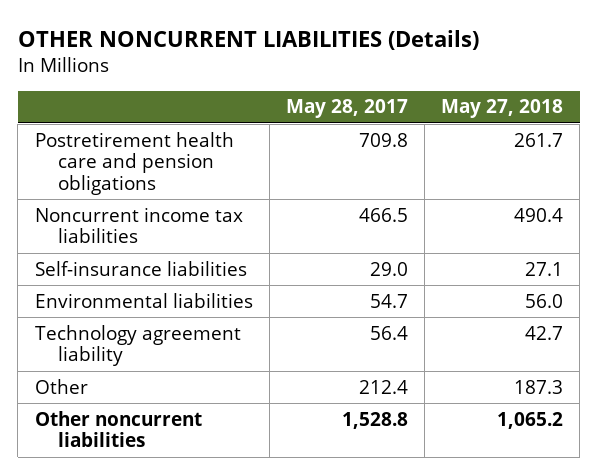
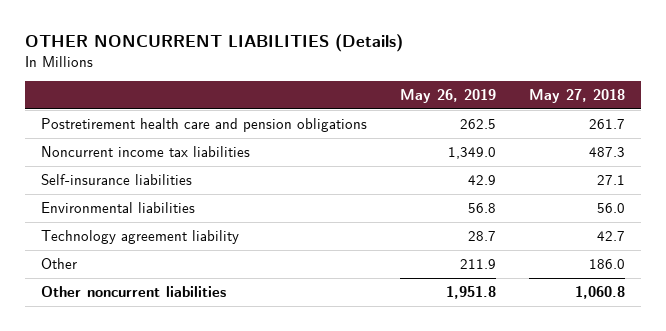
- | May 28, 2017 | May 27, 2018
+ | May 26, 2019 | May 27, 2018
- Noncurrent income tax liabilities | 466.5 | 490.4
+ Noncurrent income tax liabilities | 1,349.0 | 487.3
- Other | 212.4 | 187.3
- Other noncurrent liabilities | 1,528.8 | 1,065.2
+ Other | 211.9 | 186.0
+ Other noncurrent liabilities | 1,951.8 | 1,060.8

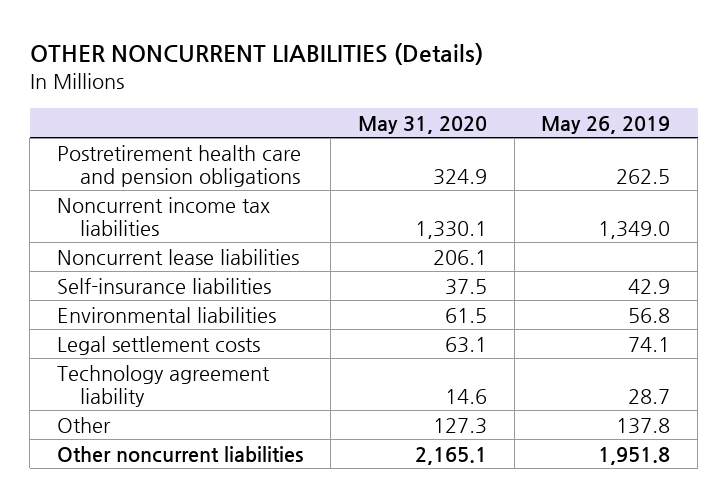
- | May 26, 2019 | May 27, 2018
+ | May 31, 2020 | May 26, 2019
+ Noncurrent lease liabilities | 206.1 |
+ Legal settlement costs | 63.1 | 74.1
- Other | 211.9 | 186.0
+ Other | 127.3 | 137.8

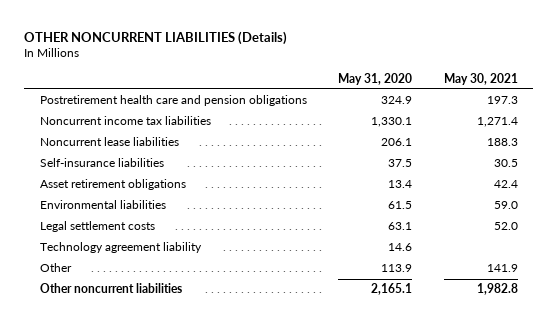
- | May 31, 2020 | May 26, 2019
+ | May 31, 2020 | May 30, 2021
+ Asset retirement obligations | 13.4 | 42.4
- Other | 127.3 | 137.8
+ Other | 113.9 | 141.9

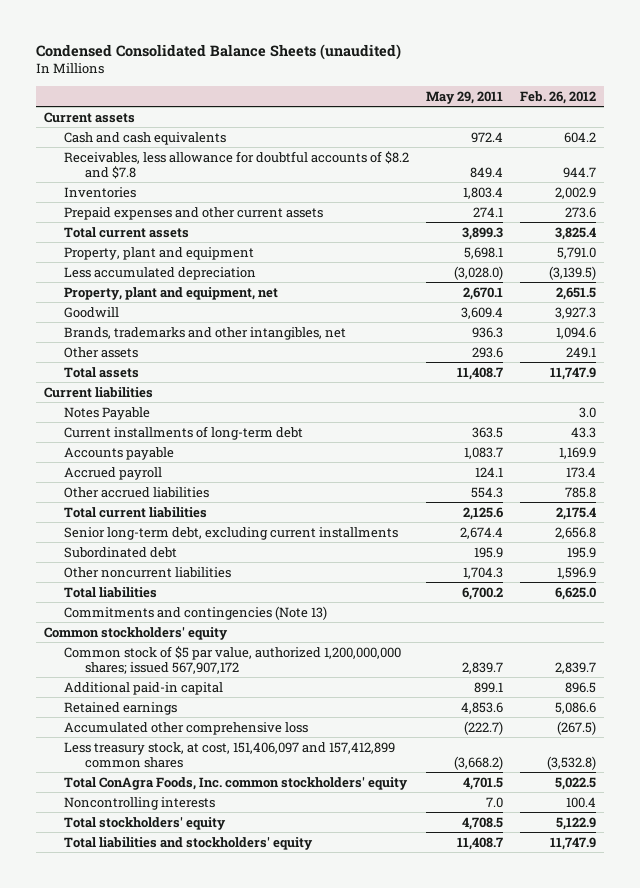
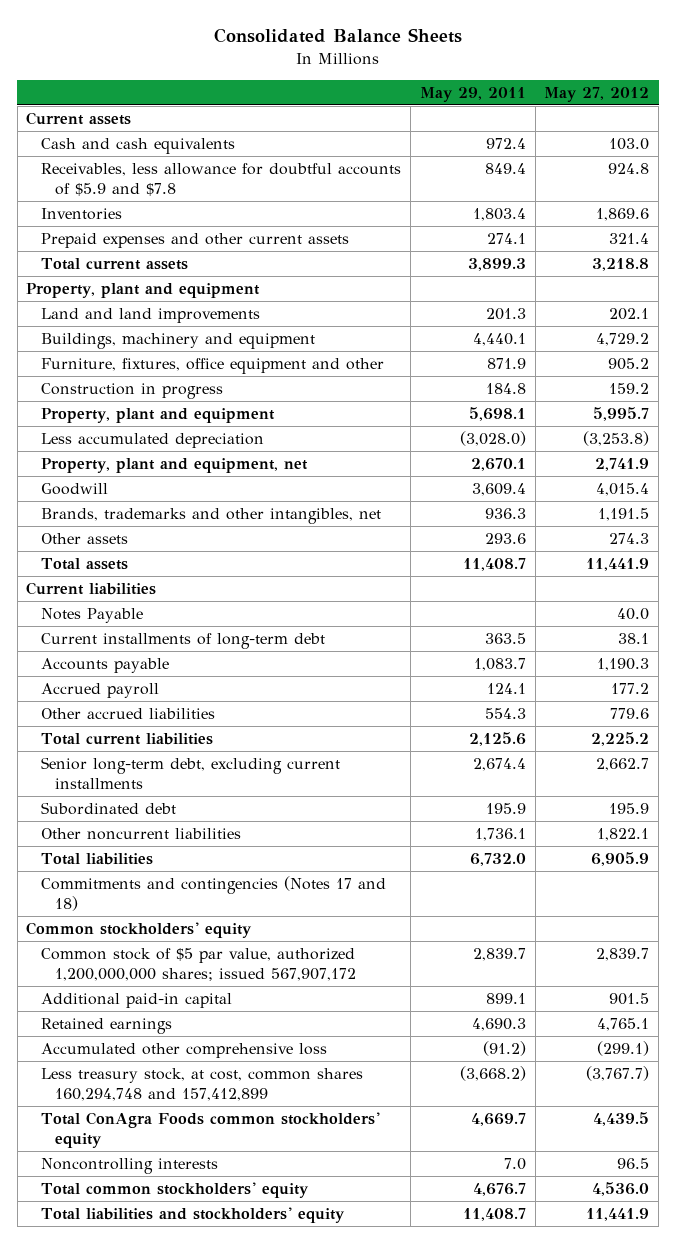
- Condensed Consolidated Balance Sheets (unaudited)
+ Consolidated Balance Sheets
- | May 29, 2011 | Feb. 26, 2012
+ | May 29, 2011 | May 27, 2012
- Receivables, less allowance for doubtful accounts of $8.2 and $7.8 | 849.4 | 944.7
+ Receivables, less allowance for doubtful accounts of $5.9 and $7.8 | 849.4 | 924.8
+ Property, plant and equipment
+ Land and land improvements | 201.3 | 202.1
+ Buildings, machinery and equipment | 4,440.1 | 4,729.2
+ Furniture, fixtures, office equipment and other | 871.9 | 905.2
+ Construction in progress | 184.8 | 159.2
- Other noncurrent liabilities | 1,704.3 | 1,596.9
- Total liabilities | 6,700.2 | 6,625.0
- Commitments and contingencies (Note 13)
+ Other noncurrent liabilities | 1,736.1 | 1,822.1
+ Total liabilities | 6,732.0 | 6,905.9
+ Commitments and contingencies (Notes 17 and 18)
- Retained earnings | 4,853.6 | 5,086.6
- Accumulated other comprehensive loss | (222.7) | (267.5)
- Less treasury stock, at cost, 151,406,097 and 157,412,899 common shares | (3,668.2) | (3,532.8)
- Total ConAgra Foods, Inc. common stockholders' equity | 4,701.5 | 5,022.5
+ Retained earnings | 4,690.3 | 4,765.1
+ Accumulated other comprehensive loss | (91.2) | (299.1)
+ Less treasury stock, at cost, common shares 160,294,748 and 157,412,899 | (3,668.2) | (3,767.7)
+ Total ConAgra Foods common stockholders' equity | 4,669.7 | 4,439.5
- Total stockholders' equity | 4,708.5 | 5,122.9
+ Total common stockholders' equity | 4,676.7 | 4,536.0

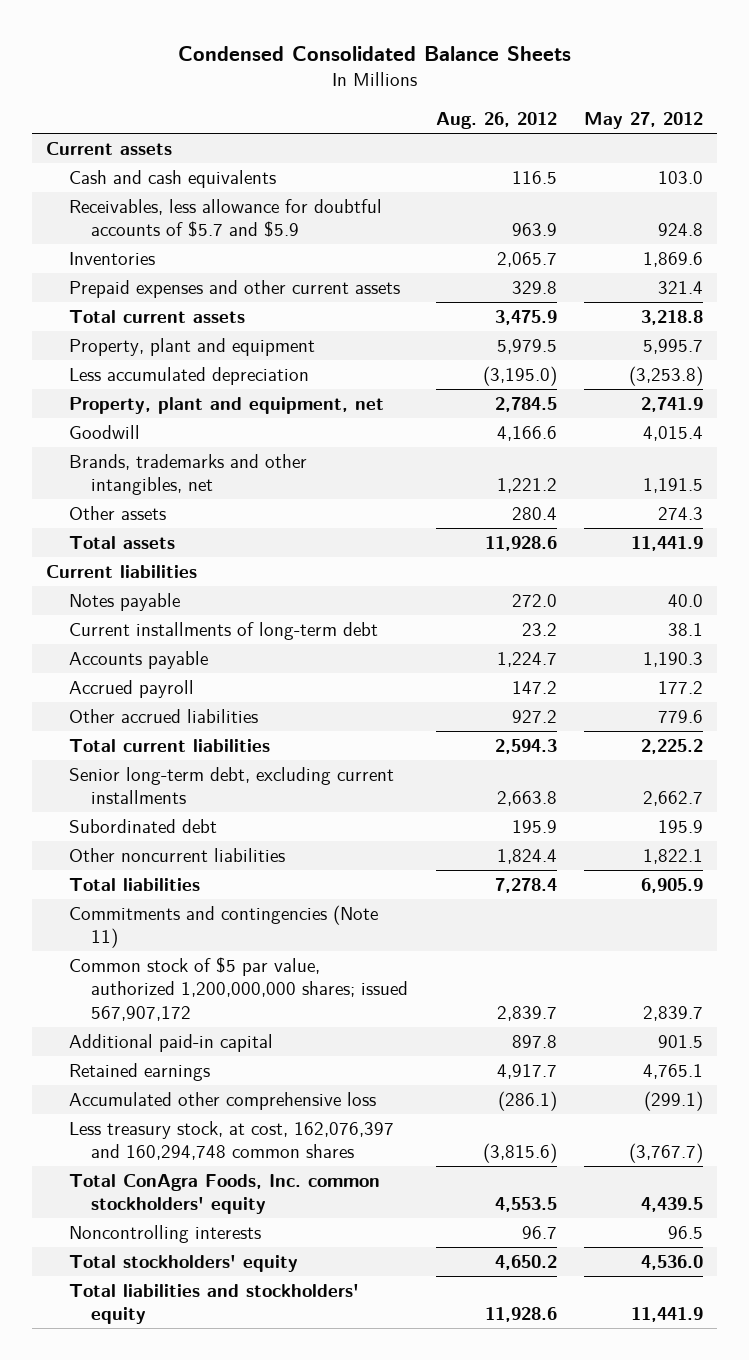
- Consolidated Balance Sheets
+ Condensed Consolidated Balance Sheets
- | May 29, 2011 | May 27, 2012
+ | Aug. 26, 2012 | May 27, 2012
- Receivables, less allowance for doubtful accounts of $5.9 and $7.8 | 849.4 | 924.8
+ Receivables, less allowance for doubtful accounts of $5.7 and $5.9 | 963.9 | 924.8
- Property, plant and equipment
- Land and land improvements | 201.3 | 202.1
- Buildings, machinery and equipment | 4,440.1 | 4,729.2
- Furniture, fixtures, office equipment and other | 871.9 | 905.2
- Construction in progress | 184.8 | 159.2
- Notes Payable | | 40.0
+ Notes payable | 272.0 | 40.0
- Commitments and contingencies (Notes 17 and 18)
- Common stockholders' equity
+ Commitments and contingencies (Note 11)
- Less treasury stock, at cost, common shares 160,294,748 and 157,412,899 | (3,668.2) | (3,767.7)
- Total ConAgra Foods common stockholders' equity | 4,669.7 | 4,439.5
+ Less treasury stock, at cost, 162,076,397 and 160,294,748 common shares | (3,815.6) | (3,767.7)
+ Total ConAgra Foods, Inc. common stockholders' equity | 4,553.5 | 4,439.5
- Total common stockholders' equity | 4,676.7 | 4,536.0
+ Total stockholders' equity | 4,650.2 | 4,536.0

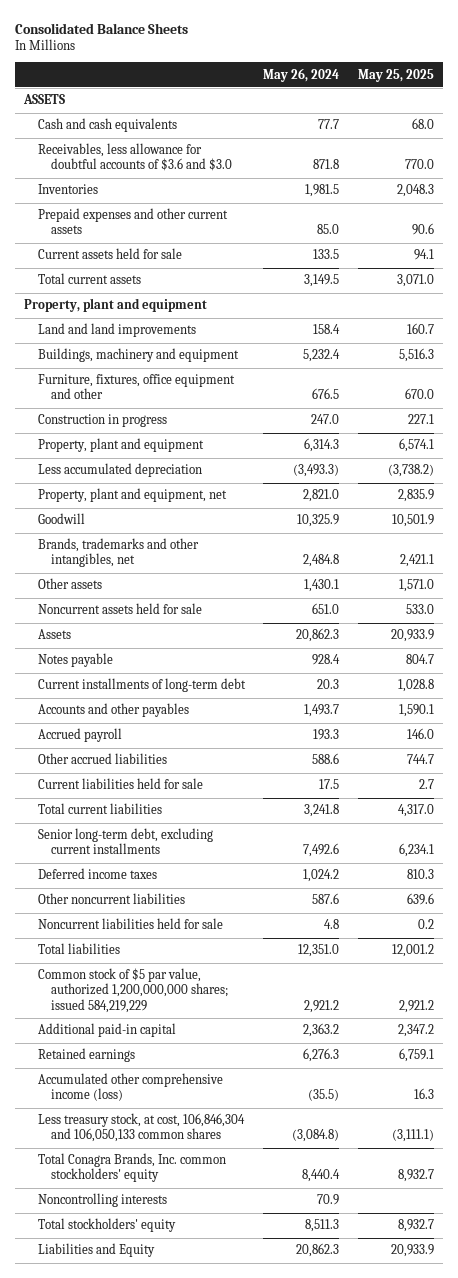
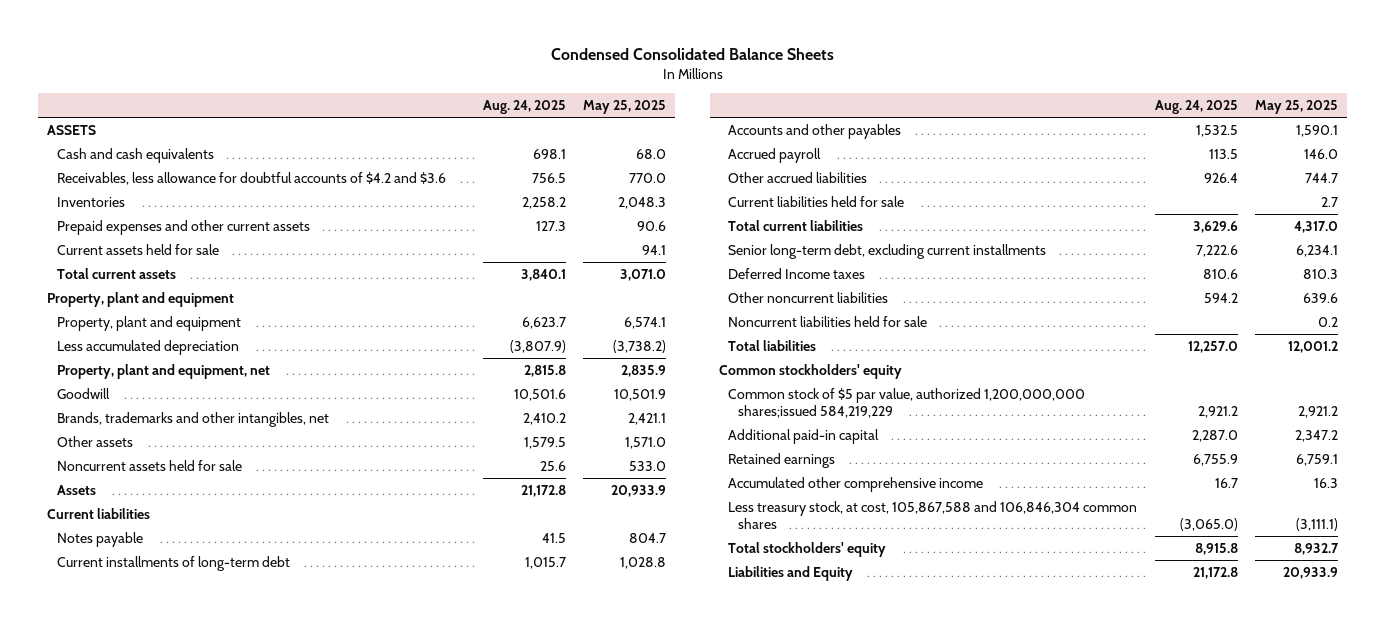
- Consolidated Balance Sheets
+ Condensed Consolidated Balance Sheets
- | May 26, 2024 | May 25, 2025
+ | Aug. 24, 2025 | May 25, 2025
- Receivables, less allowance for doubtful accounts of $3.6 and $3.0 | 871.8 | 770.0
+ Receivables, less allowance for doubtful accounts of $4.2 and $3.6 | 756.5 | 770.0
- Land and land improvements | 158.4 | 160.7
- Buildings, machinery and equipment | 5,232.4 | 5,516.3
- Furniture, fixtures, office equipment and other | 676.5 | 670.0
- Construction in progress | 247.0 | 227.1
+ Current liabilities
- Deferred income taxes | 1,024.2 | 810.3
+ Deferred Income taxes | 810.6 | 810.3
- Common stock of $5 par value, authorized 1,200,000,000 shares; issued 584,219,229 | 2,921.2 | 2,921.2
+ Common stockholders' equity
+ Common stock of $5 par value, authorized 1,200,000,000 shares;issued 584,219,229 | 2,921.2 | 2,921.2
- Accumulated other comprehensive income (loss) | (35.5) | 16.3
- Less treasury stock, at cost, 106,846,304 and 106,050,133 common shares | (3,084.8) | (3,111.1)
- Total Conagra Brands, Inc. common stockholders' equity | 8,440.4 | 8,932.7
- Noncontrolling interests | 70.9 |
+ Accumulated other comprehensive income | 16.7 | 16.3
+ Less treasury stock, at cost, 105,867,588 and 106,846,304 common shares | (3,065.0) | (3,111.1)

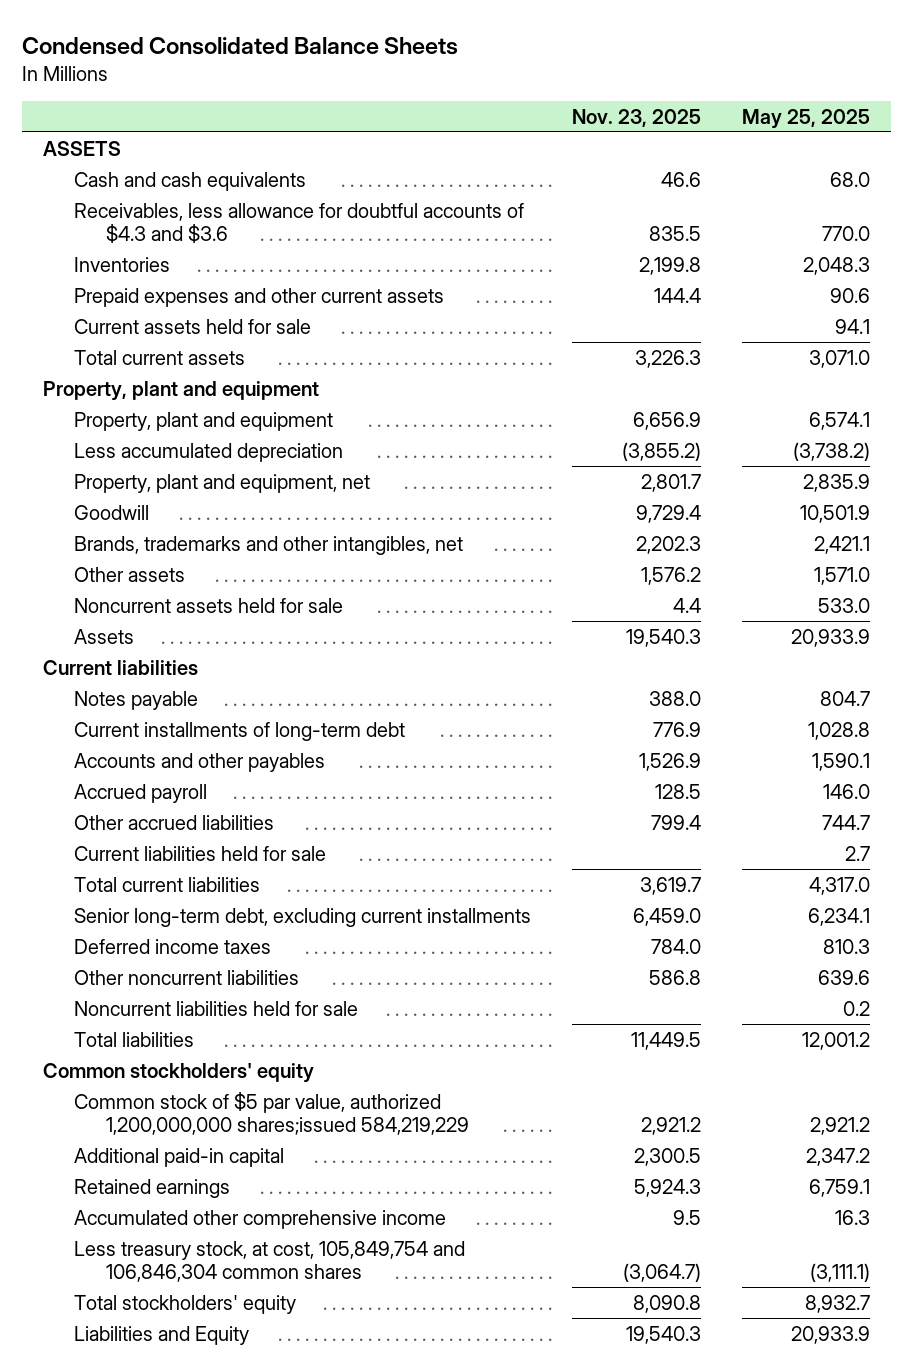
- | Aug. 24, 2025 | May 25, 2025
+ | Nov. 23, 2025 | May 25, 2025
- Receivables, less allowance for doubtful accounts of $4.2 and $3.6 | 756.5 | 770.0
+ Receivables, less allowance for doubtful accounts of $4.3 and $3.6 | 835.5 | 770.0
- Deferred Income taxes | 810.6 | 810.3
+ Deferred income taxes | 784.0 | 810.3
- Less treasury stock, at cost, 105,867,588 and 106,846,304 common shares | (3,065.0) | (3,111.1)
+ Less treasury stock, at cost, 105,849,754 and 106,846,304 common shares | (3,064.7) | (3,111.1)

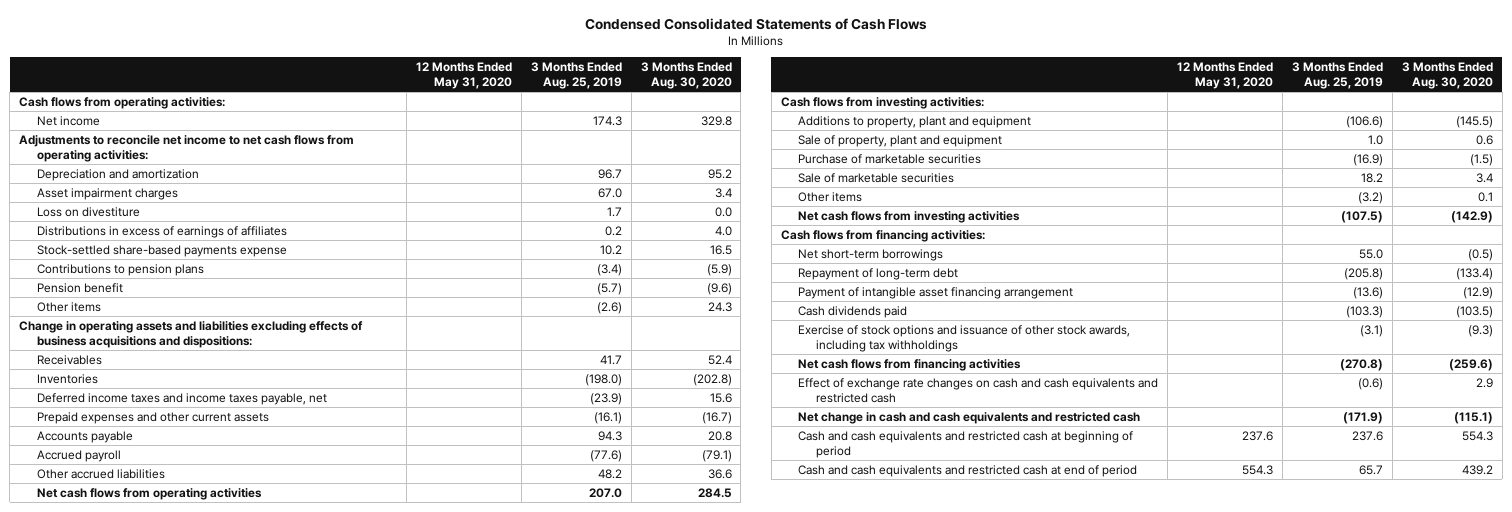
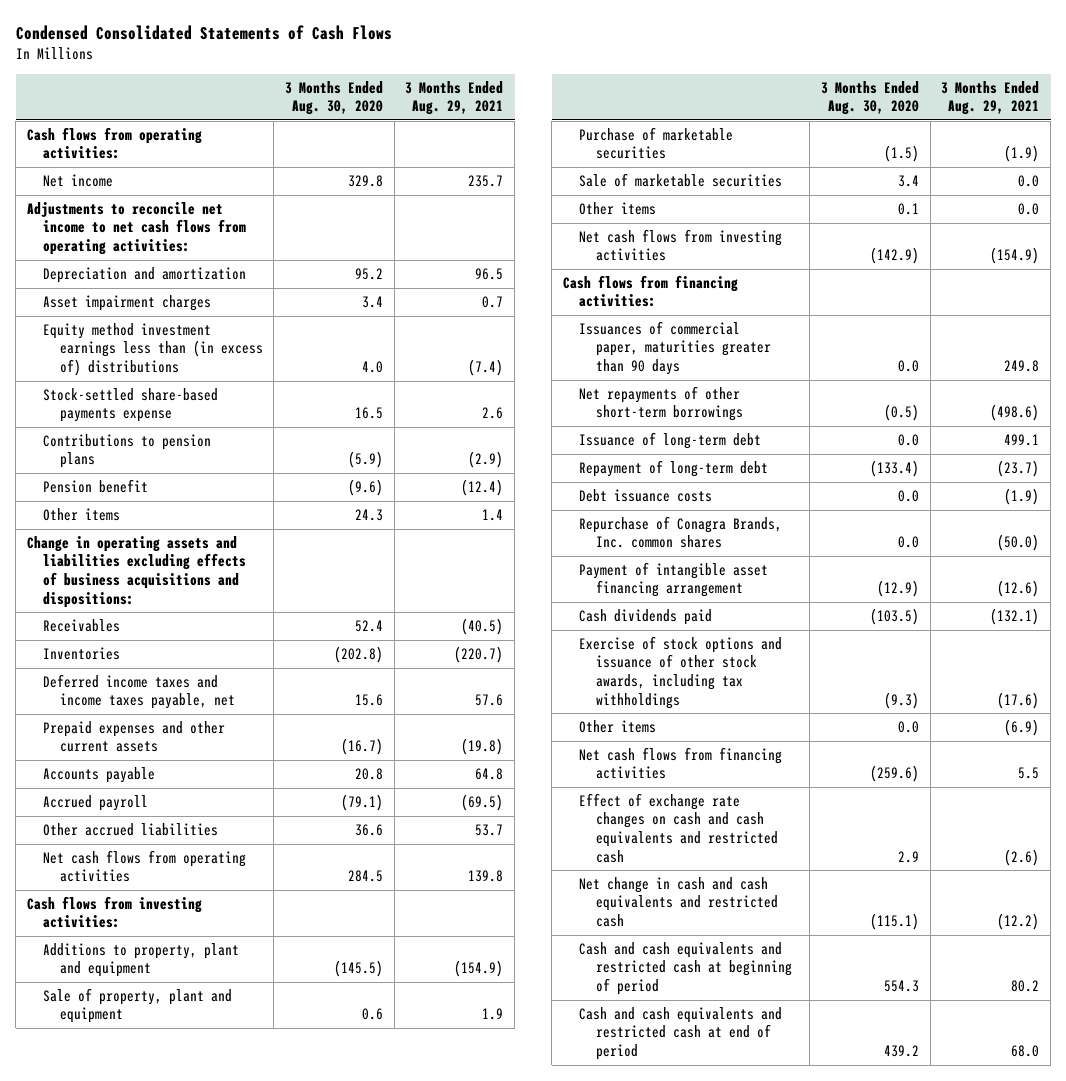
- | 12 Months Ended May 31, 2020 | 3 Months Ended Aug. 25, 2019 | 3 Months Ended Aug. 30, 2020
+ | 3 Months Ended Aug. 30, 2020 | 3 Months Ended Aug. 29, 2021
- Loss on divestiture | | 1.7 | 0.0
- Distributions in excess of earnings of affiliates | | 0.2 | 4.0
+ Equity method investment earnings less than (in excess of) distributions | 4.0 | (7.4)
- Net short-term borrowings | | 55.0 | (0.5)
+ Issuances of commercial paper, maturities greater than 90 days | 0.0 | 249.8
+ Net repayments of other short-term borrowings | (0.5) | (498.6)
+ Issuance of long-term debt | 0.0 | 499.1
+ Debt issuance costs | 0.0 | (1.9)
+ Repurchase of Conagra Brands, Inc. common shares | 0.0 | (50.0)
+ Other items | 0.0 | (6.9)

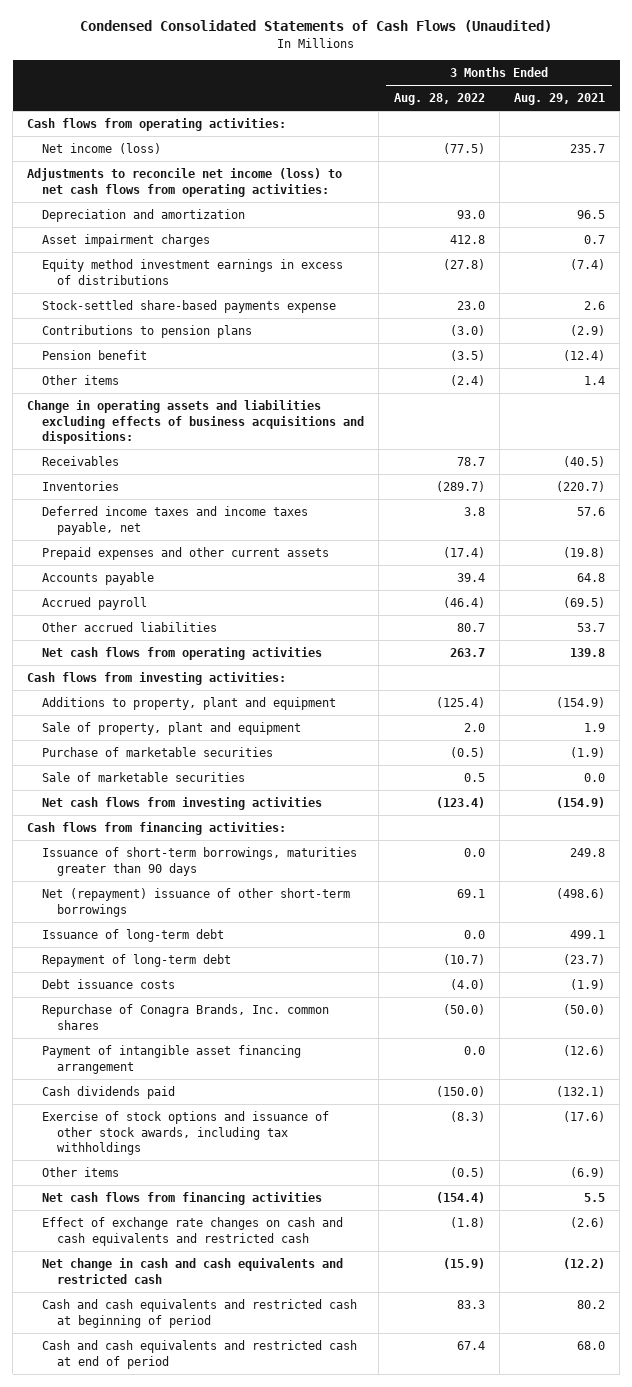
- Condensed Consolidated Statements of Cash Flows
+ Condensed Consolidated Statements of Cash Flows (Unaudited)
- | 3 Months Ended Aug. 30, 2020 | 3 Months Ended Aug. 29, 2021
+ | 3 Months Ended Aug. 28, 2022 | 3 Months Ended Aug. 29, 2021
- Net income | 329.8 | 235.7
- Adjustments to reconcile net income to net cash flows from operating activities:
+ Net income (loss) | (77.5) | 235.7
+ Adjustments to reconcile net income (loss) to net cash flows from operating activities:
- Equity method investment earnings less than (in excess of) distributions | 4.0 | (7.4)
+ Equity method investment earnings in excess of distributions | (27.8) | (7.4)
- Other items | 0.1 | 0.0
- Issuances of commercial paper, maturities greater than 90 days | 0.0 | 249.8
- Net repayments of other short-term borrowings | (0.5) | (498.6)
+ Issuance of short-term borrowings, maturities greater than 90 days | 0.0 | 249.8
+ Net (repayment) issuance of other short-term borrowings | 69.1 | (498.6)

